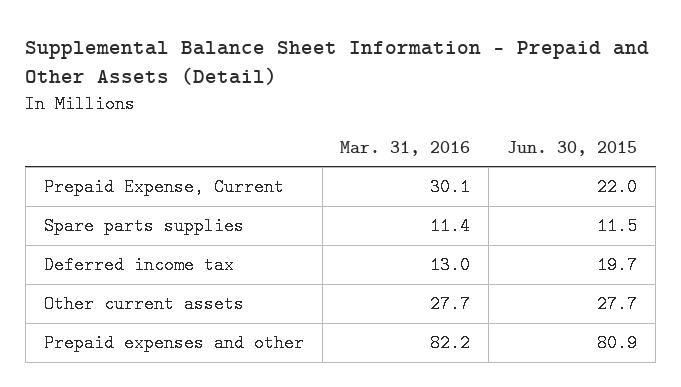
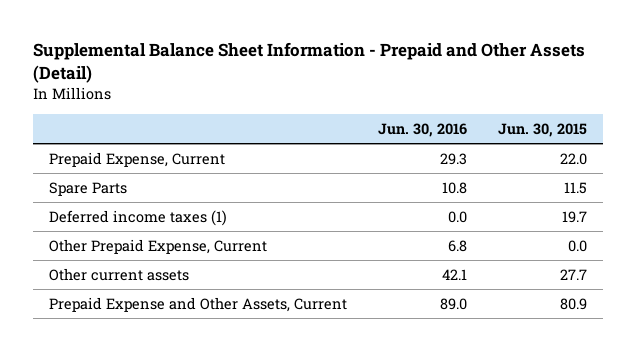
- | Mar. 31, 2016 | Jun. 30, 2015
+ | Jun. 30, 2016 | Jun. 30, 2015
- Spare parts supplies | 11.4 | 11.5
- Deferred income tax | 13.0 | 19.7
+ Spare Parts | 10.8 | 11.5
+ Deferred income taxes (1) | 0.0 | 19.7
+ Other Prepaid Expense, Current | 6.8 | 0.0
- Prepaid expenses and other | 82.2 | 80.9
+ Prepaid Expense and Other Assets, Current | 89.0 | 80.9

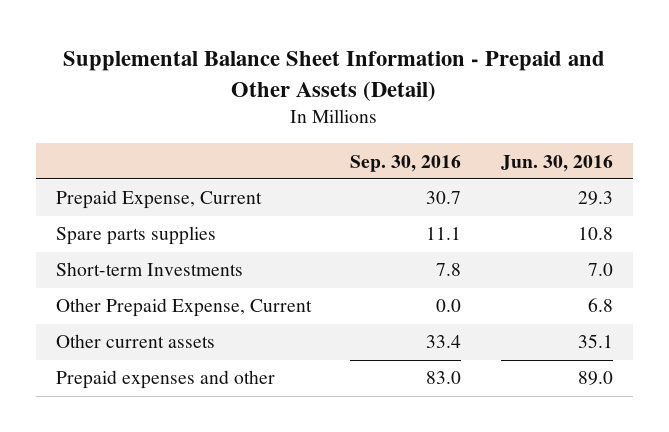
- | Jun. 30, 2016 | Jun. 30, 2015
+ | Sep. 30, 2016 | Jun. 30, 2016
- Spare Parts | 10.8 | 11.5
- Deferred income taxes (1) | 0.0 | 19.7
+ Spare parts supplies | 11.1 | 10.8
+ Short-term Investments | 7.8 | 7.0
- Other current assets | 42.1 | 27.7
- Prepaid Expense and Other Assets, Current | 89.0 | 80.9
+ Other current assets | 33.4 | 35.1
+ Prepaid expenses and other | 83.0 | 89.0

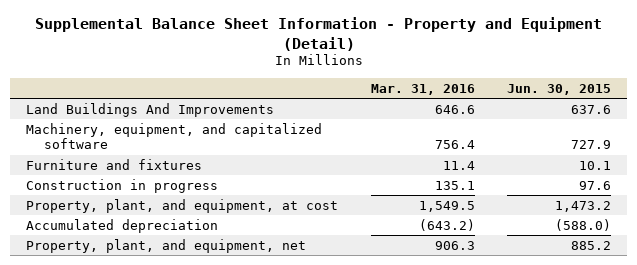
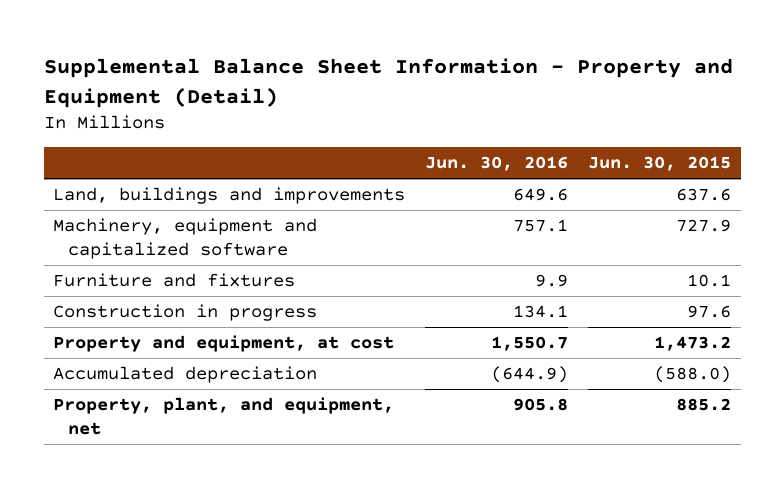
- | Mar. 31, 2016 | Jun. 30, 2015
+ | Jun. 30, 2016 | Jun. 30, 2015
- Land Buildings And Improvements | 646.6 | 637.6
- Machinery, equipment, and capitalized software | 756.4 | 727.9
+ Land, buildings and improvements | 649.6 | 637.6
+ Machinery, equipment and capitalized software | 757.1 | 727.9
- Property, plant, and equipment, at cost | 1,549.5 | 1,473.2
+ Property and equipment, at cost | 1,550.7 | 1,473.2

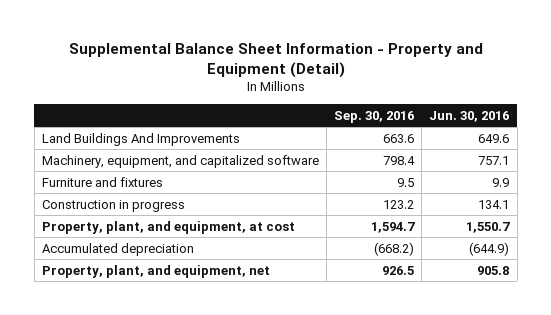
- | Jun. 30, 2016 | Jun. 30, 2015
+ | Sep. 30, 2016 | Jun. 30, 2016
- Land, buildings and improvements | 649.6 | 637.6
- Machinery, equipment and capitalized software | 757.1 | 727.9
+ Land Buildings And Improvements | 663.6 | 649.6
+ Machinery, equipment, and capitalized software | 798.4 | 757.1
- Property and equipment, at cost | 1,550.7 | 1,473.2
+ Property, plant, and equipment, at cost | 1,594.7 | 1,550.7

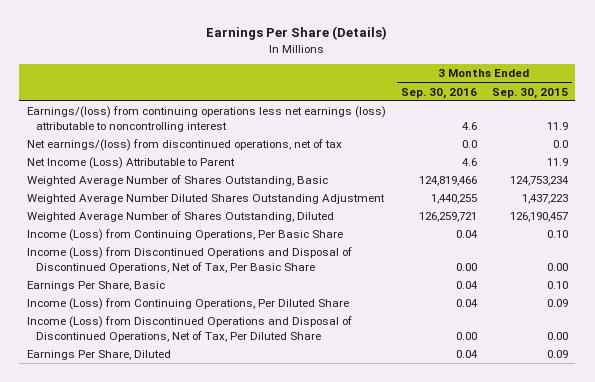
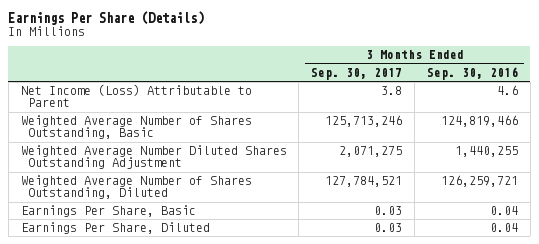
- | 3 Months Ended Sep. 30, 2016 | 3 Months Ended Sep. 30, 2015
+ | 3 Months Ended Sep. 30, 2017 | 3 Months Ended Sep. 30, 2016
- Earnings/(loss) from continuing operations less net earnings (loss) attributable to noncontrolling interest | 4.6 | 11.9
- Net earnings/(loss) from discontinued operations, net of tax | 0.0 | 0.0
- Income (Loss) from Continuing Operations, Per Basic Share | 0.04 | 0.10
- Income (Loss) from Discontinued Operations and Disposal of Discontinued Operations, Net of Tax, Per Basic Share | 0.00 | 0.00
- Income (Loss) from Continuing Operations, Per Diluted Share | 0.04 | 0.09
- Income (Loss) from Discontinued Operations and Disposal of Discontinued Operations, Net of Tax, Per Diluted Share | 0.00 | 0.00

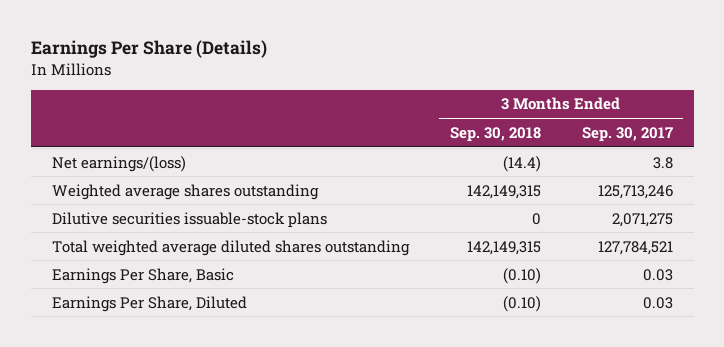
- | 3 Months Ended Sep. 30, 2017 | 3 Months Ended Sep. 30, 2016
+ | 3 Months Ended Sep. 30, 2018 | 3 Months Ended Sep. 30, 2017
- Net Income (Loss) Attributable to Parent | 3.8 | 4.6
- Weighted Average Number of Shares Outstanding, Basic | 125,713,246 | 124,819,466
- Weighted Average Number Diluted Shares Outstanding Adjustment | 2,071,275 | 1,440,255
- Weighted Average Number of Shares Outstanding, Diluted | 127,784,521 | 126,259,721
+ Net earnings/(loss) | (14.4) | 3.8
+ Weighted average shares outstanding | 142,149,315 | 125,713,246
+ Dilutive securities issuable-stock plans | 0 | 2,071,275
+ Total weighted average diluted shares outstanding | 142,149,315 | 127,784,521

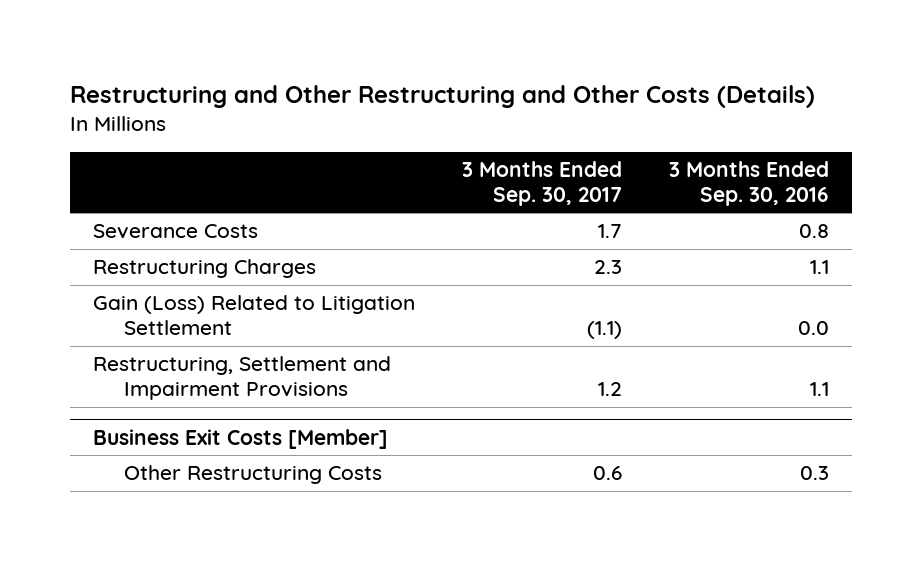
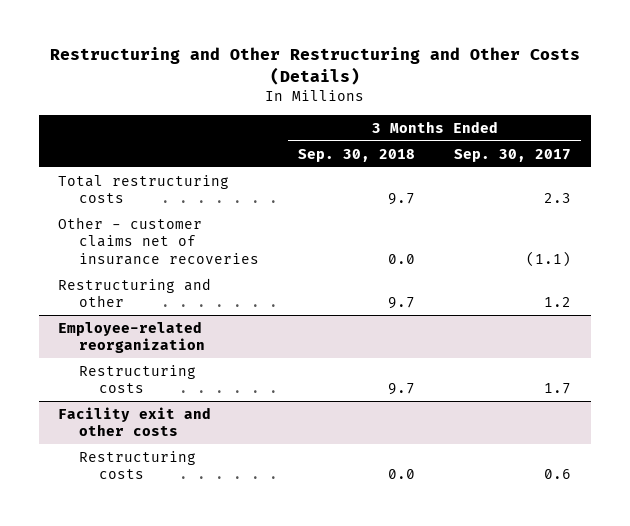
- | 3 Months Ended Sep. 30, 2017 | 3 Months Ended Sep. 30, 2016
+ | 3 Months Ended Sep. 30, 2018 | 3 Months Ended Sep. 30, 2017
- Severance Costs | 1.7 | 0.8
- Restructuring Charges | 2.3 | 1.1
- Gain (Loss) Related to Litigation Settlement | (1.1) | 0.0
- Restructuring, Settlement and Impairment Provisions | 1.2 | 1.1
- Business Exit Costs [Member]
- Other Restructuring Costs | 0.6 | 0.3
+ Total restructuring costs | 9.7 | 2.3
+ Other - customer claims net of insurance recoveries | 0.0 | (1.1)
+ Restructuring and other | 9.7 | 1.2
+ Employee-related reorganization
+ Restructuring costs | 9.7 | 1.7
+ Facility exit and other costs
+ Restructuring costs | 0.0 | 0.6

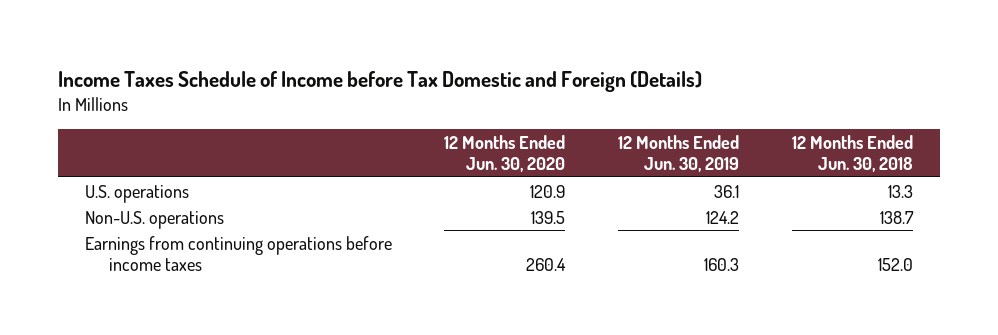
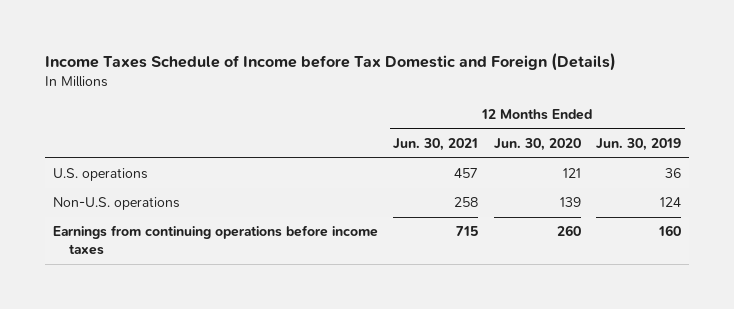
- | 12 Months Ended Jun. 30, 2020 | 12 Months Ended Jun. 30, 2019 | 12 Months Ended Jun. 30, 2018
+ | 12 Months Ended Jun. 30, 2021 | 12 Months Ended Jun. 30, 2020 | 12 Months Ended Jun. 30, 2019
- U.S. operations | 120.9 | 36.1 | 13.3
- Non-U.S. operations | 139.5 | 124.2 | 138.7
- Earnings from continuing operations before income taxes | 260.4 | 160.3 | 152.0
+ U.S. operations | 457 | 121 | 36
+ Non-U.S. operations | 258 | 139 | 124
+ Earnings from continuing operations before income taxes | 715 | 260 | 160

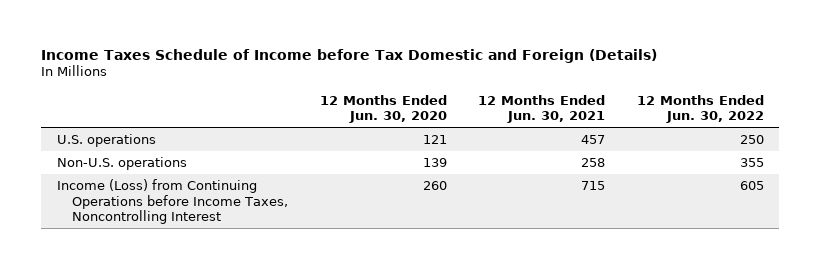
- | 12 Months Ended Jun. 30, 2021 | 12 Months Ended Jun. 30, 2020 | 12 Months Ended Jun. 30, 2019
+ | 12 Months Ended Jun. 30, 2020 | 12 Months Ended Jun. 30, 2021 | 12 Months Ended Jun. 30, 2022
- Earnings from continuing operations before income taxes | 715 | 260 | 160
+ Income (Loss) from Continuing Operations before Income Taxes, Noncontrolling Interest | 260 | 715 | 605

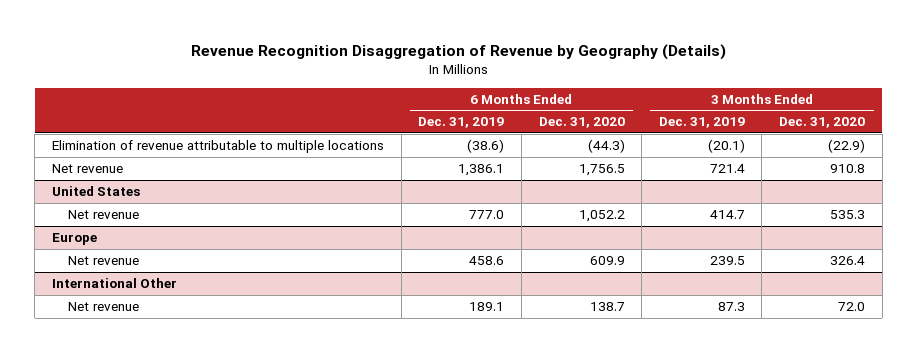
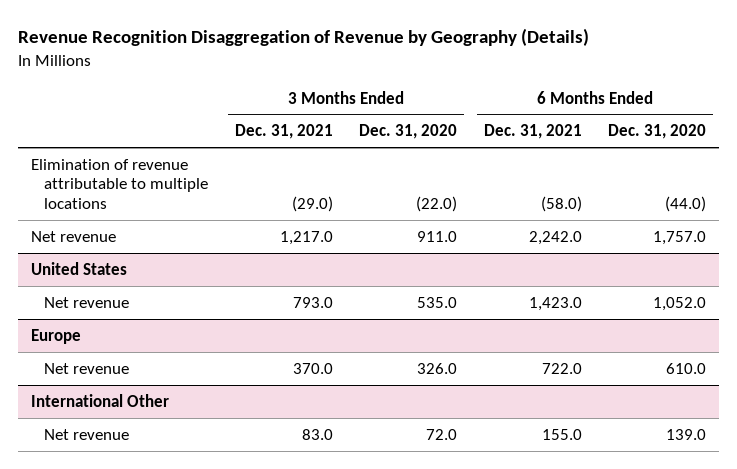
- | 6 Months Ended Dec. 31, 2019 | 6 Months Ended Dec. 31, 2020 | 3 Months Ended Dec. 31, 2019 | 3 Months Ended Dec. 31, 2020
+ | 3 Months Ended Dec. 31, 2021 | 3 Months Ended Dec. 31, 2020 | 6 Months Ended Dec. 31, 2021 | 6 Months Ended Dec. 31, 2020
- Elimination of revenue attributable to multiple locations | (38.6) | (44.3) | (20.1) | (22.9)
- Net revenue | 1,386.1 | 1,756.5 | 721.4 | 910.8
+ Elimination of revenue attributable to multiple locations | (29.0) | (22.0) | (58.0) | (44.0)
+ Net revenue | 1,217.0 | 911.0 | 2,242.0 | 1,757.0
@ United States
- Net revenue | 777.0 | 1,052.2 | 414.7 | 535.3
+ Net revenue | 793.0 | 535.0 | 1,423.0 | 1,052.0
@ Europe
- Net revenue | 458.6 | 609.9 | 239.5 | 326.4
+ Net revenue | 370.0 | 326.0 | 722.0 | 610.0
@ International Other
- Net revenue | 189.1 | 138.7 | 87.3 | 72.0
+ Net revenue | 83.0 | 72.0 | 155.0 | 139.0

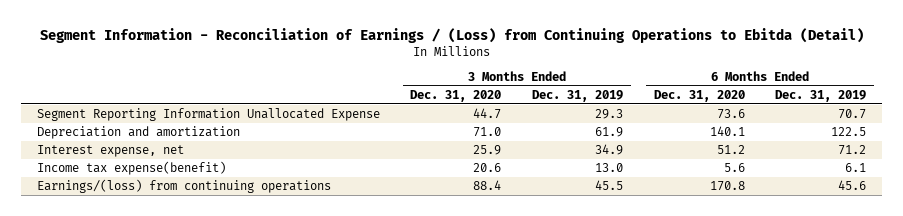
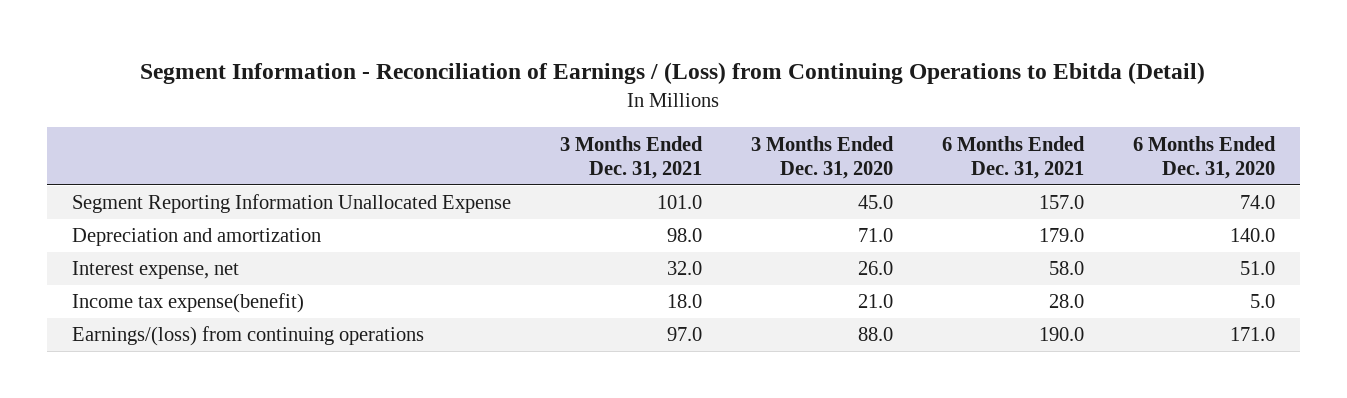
- | 3 Months Ended Dec. 31, 2020 | 3 Months Ended Dec. 31, 2019 | 6 Months Ended Dec. 31, 2020 | 6 Months Ended Dec. 31, 2019
+ | 3 Months Ended Dec. 31, 2021 | 3 Months Ended Dec. 31, 2020 | 6 Months Ended Dec. 31, 2021 | 6 Months Ended Dec. 31, 2020
- Segment Reporting Information Unallocated Expense | 44.7 | 29.3 | 73.6 | 70.7
- Depreciation and amortization | 71.0 | 61.9 | 140.1 | 122.5
- Interest expense, net | 25.9 | 34.9 | 51.2 | 71.2
- Income tax expense(benefit) | 20.6 | 13.0 | 5.6 | 6.1
- Earnings/(loss) from continuing operations | 88.4 | 45.5 | 170.8 | 45.6
+ Segment Reporting Information Unallocated Expense | 101.0 | 45.0 | 157.0 | 74.0
+ Depreciation and amortization | 98.0 | 71.0 | 179.0 | 140.0
+ Interest expense, net | 32.0 | 26.0 | 58.0 | 51.0
+ Income tax expense(benefit) | 18.0 | 21.0 | 28.0 | 5.0
+ Earnings/(loss) from continuing operations | 97.0 | 88.0 | 190.0 | 171.0

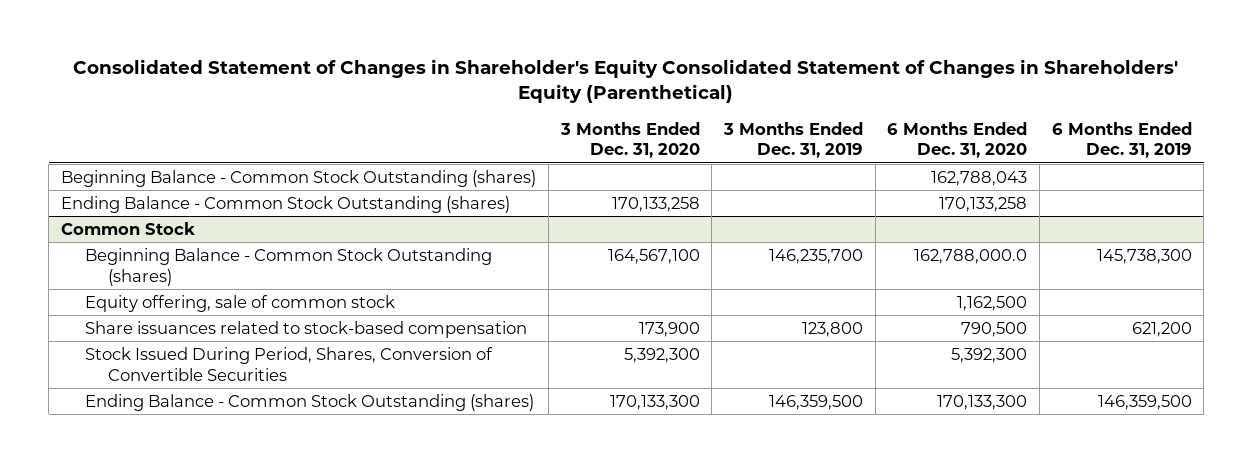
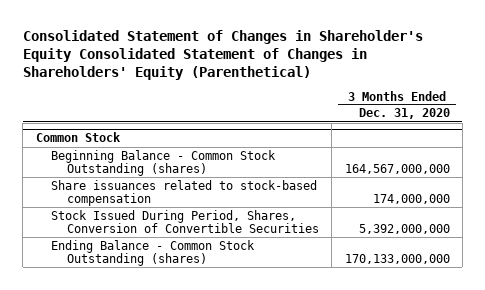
- | 3 Months Ended Dec. 31, 2020 | 3 Months Ended Dec. 31, 2019 | 6 Months Ended Dec. 31, 2020 | 6 Months Ended Dec. 31, 2019
+ | 3 Months Ended Dec. 31, 2020
- Beginning Balance - Common Stock Outstanding (shares) | | | 162,788,043 |
- Ending Balance - Common Stock Outstanding (shares) | 170,133,258 | | 170,133,258 |
@ Common Stock
- Beginning Balance - Common Stock Outstanding (shares) | 164,567,100 | 146,235,700 | 162,788,000.0 | 145,738,300
- Equity offering, sale of common stock | | | 1,162,500 |
- Share issuances related to stock-based compensation | 173,900 | 123,800 | 790,500 | 621,200
- Stock Issued During Period, Shares, Conversion of Convertible Securities | 5,392,300 | | 5,392,300 |
- Ending Balance - Common Stock Outstanding (shares) | 170,133,300 | 146,359,500 | 170,133,300 | 146,359,500
+ Beginning Balance - Common Stock Outstanding (shares) | 164,567,000,000
+ Share issuances related to stock-based compensation | 174,000,000
+ Stock Issued During Period, Shares, Conversion of Convertible Securities | 5,392,000,000
+ Ending Balance - Common Stock Outstanding (shares) | 170,133,000,000

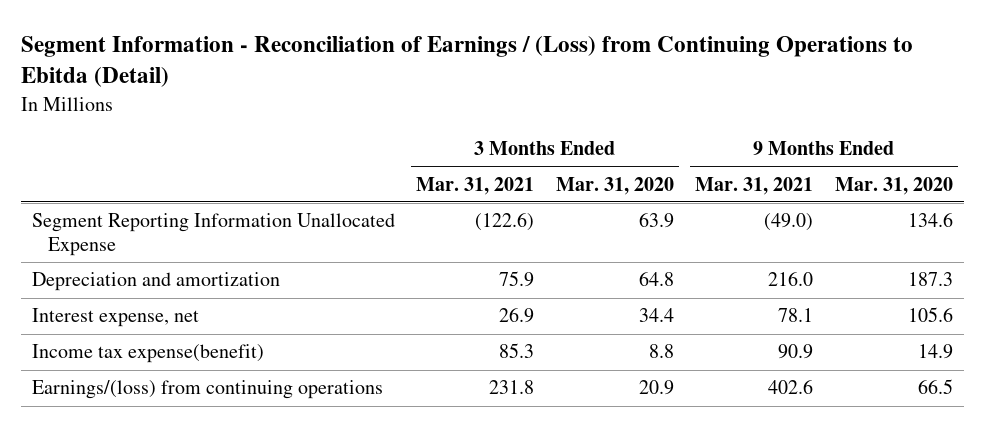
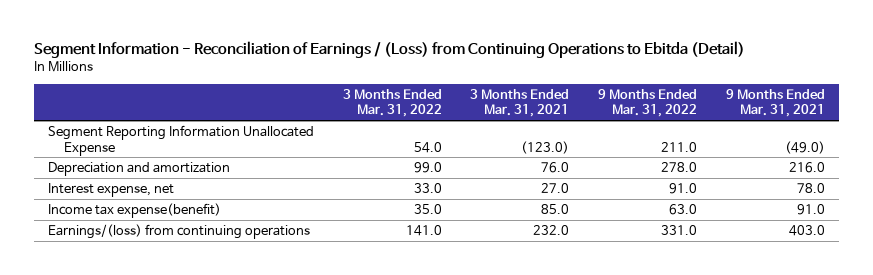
- | 3 Months Ended Mar. 31, 2021 | 3 Months Ended Mar. 31, 2020 | 9 Months Ended Mar. 31, 2021 | 9 Months Ended Mar. 31, 2020
+ | 3 Months Ended Mar. 31, 2022 | 3 Months Ended Mar. 31, 2021 | 9 Months Ended Mar. 31, 2022 | 9 Months Ended Mar. 31, 2021
- Segment Reporting Information Unallocated Expense | (122.6) | 63.9 | (49.0) | 134.6
- Depreciation and amortization | 75.9 | 64.8 | 216.0 | 187.3
- Interest expense, net | 26.9 | 34.4 | 78.1 | 105.6
- Income tax expense(benefit) | 85.3 | 8.8 | 90.9 | 14.9
- Earnings/(loss) from continuing operations | 231.8 | 20.9 | 402.6 | 66.5
+ Segment Reporting Information Unallocated Expense | 54.0 | (123.0) | 211.0 | (49.0)
+ Depreciation and amortization | 99.0 | 76.0 | 278.0 | 216.0
+ Interest expense, net | 33.0 | 27.0 | 91.0 | 78.0
+ Income tax expense(benefit) | 35.0 | 85.0 | 63.0 | 91.0
+ Earnings/(loss) from continuing operations | 141.0 | 232.0 | 331.0 | 403.0

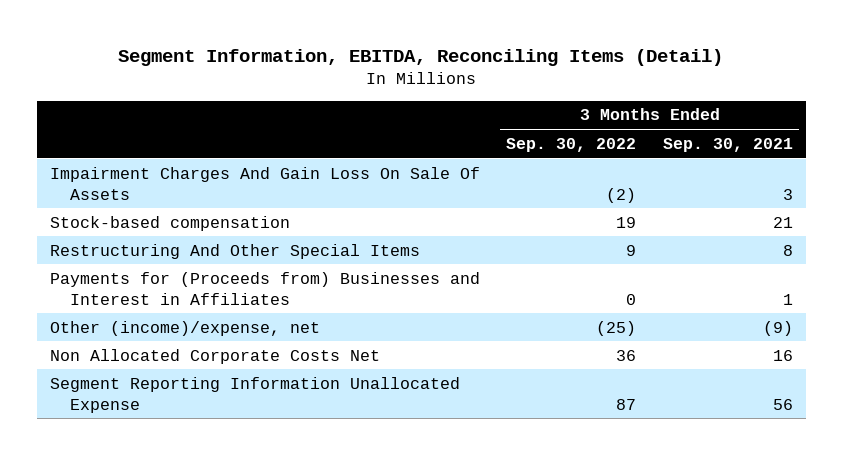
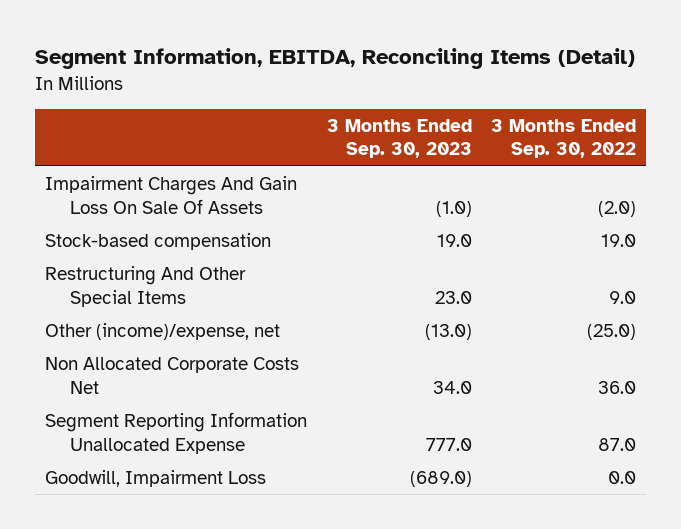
- | 3 Months Ended Sep. 30, 2022 | 3 Months Ended Sep. 30, 2021
+ | 3 Months Ended Sep. 30, 2023 | 3 Months Ended Sep. 30, 2022
- Impairment Charges And Gain Loss On Sale Of Assets | (2) | 3
- Stock-based compensation | 19 | 21
- Restructuring And Other Special Items | 9 | 8
- Payments for (Proceeds from) Businesses and Interest in Affiliates | 0 | 1
- Other (income)/expense, net | (25) | (9)
- Non Allocated Corporate Costs Net | 36 | 16
- Segment Reporting Information Unallocated Expense | 87 | 56
+ Impairment Charges And Gain Loss On Sale Of Assets | (1.0) | (2.0)
+ Stock-based compensation | 19.0 | 19.0
+ Restructuring And Other Special Items | 23.0 | 9.0
+ Other (income)/expense, net | (13.0) | (25.0)
+ Non Allocated Corporate Costs Net | 34.0 | 36.0
+ Segment Reporting Information Unallocated Expense | 777.0 | 87.0
+ Goodwill, Impairment Loss | (689.0) | 0.0

